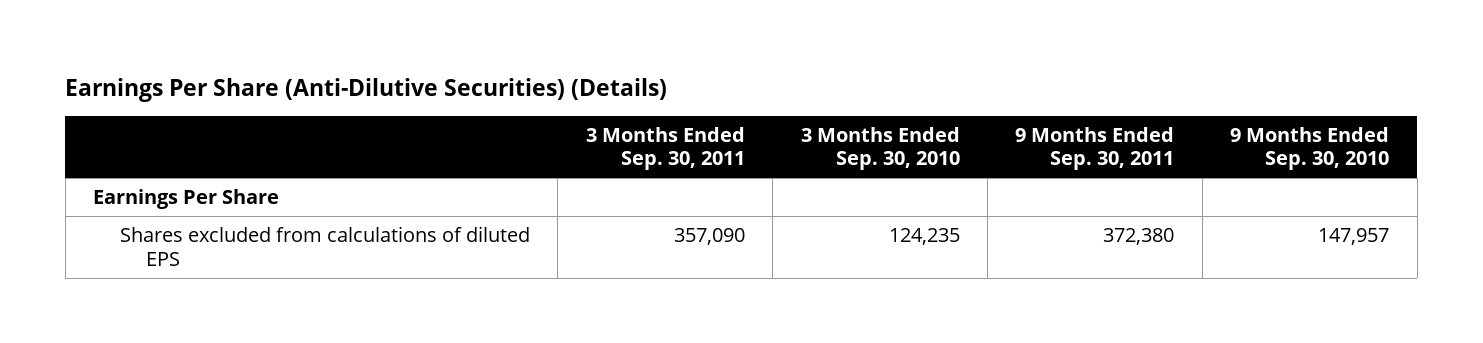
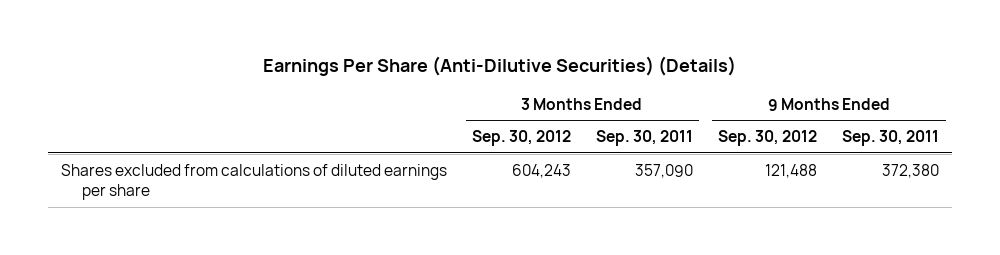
- | 3 Months Ended Sep. 30, 2011 | 3 Months Ended Sep. 30, 2010 | 9 Months Ended Sep. 30, 2011 | 9 Months Ended Sep. 30, 2010
+ | 3 Months Ended Sep. 30, 2012 | 3 Months Ended Sep. 30, 2011 | 9 Months Ended Sep. 30, 2012 | 9 Months Ended Sep. 30, 2011
- Earnings Per Share
- Shares excluded from calculations of diluted EPS | 357,090 | 124,235 | 372,380 | 147,957
+ Shares excluded from calculations of diluted earnings per share | 604,243 | 357,090 | 121,488 | 372,380

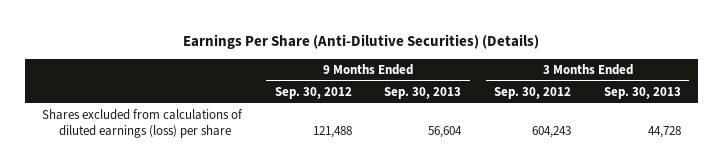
- | 3 Months Ended Sep. 30, 2012 | 3 Months Ended Sep. 30, 2011 | 9 Months Ended Sep. 30, 2012 | 9 Months Ended Sep. 30, 2011
+ | 9 Months Ended Sep. 30, 2012 | 9 Months Ended Sep. 30, 2013 | 3 Months Ended Sep. 30, 2012 | 3 Months Ended Sep. 30, 2013
- Shares excluded from calculations of diluted earnings per share | 604,243 | 357,090 | 121,488 | 372,380
+ Shares excluded from calculations of diluted earnings (loss) per share | 121,488 | 56,604 | 604,243 | 44,728

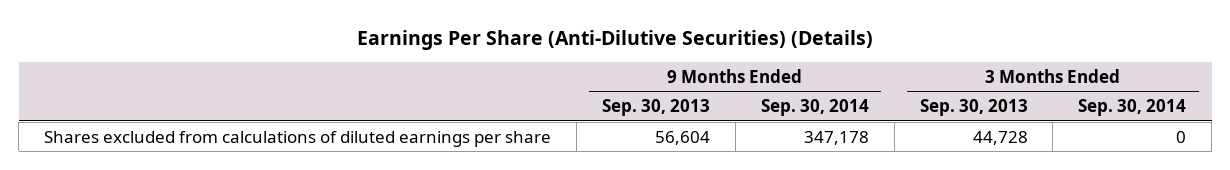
- | 9 Months Ended Sep. 30, 2012 | 9 Months Ended Sep. 30, 2013 | 3 Months Ended Sep. 30, 2012 | 3 Months Ended Sep. 30, 2013
+ | 9 Months Ended Sep. 30, 2013 | 9 Months Ended Sep. 30, 2014 | 3 Months Ended Sep. 30, 2013 | 3 Months Ended Sep. 30, 2014
- Shares excluded from calculations of diluted earnings (loss) per share | 121,488 | 56,604 | 604,243 | 44,728
+ Shares excluded from calculations of diluted earnings per share | 56,604 | 347,178 | 44,728 | 0

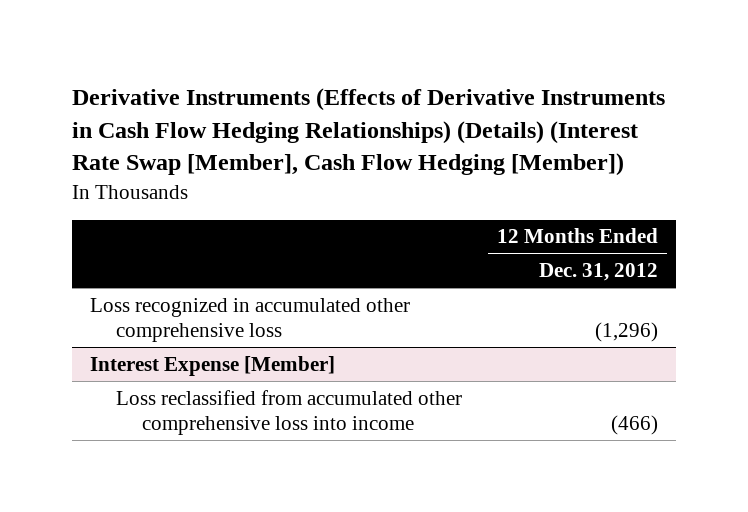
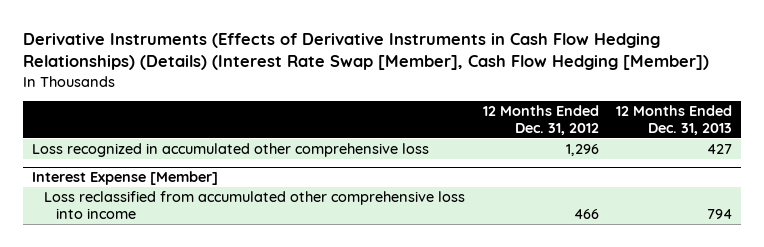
- | 12 Months Ended Dec. 31, 2012
+ | 12 Months Ended Dec. 31, 2012 | 12 Months Ended Dec. 31, 2013
- Loss recognized in accumulated other comprehensive loss | (1,296)
+ Loss recognized in accumulated other comprehensive loss | 1,296 | 427
@ Interest Expense [Member]
- Loss reclassified from accumulated other comprehensive loss into income | (466)
+ Loss reclassified from accumulated other comprehensive loss into income | 466 | 794

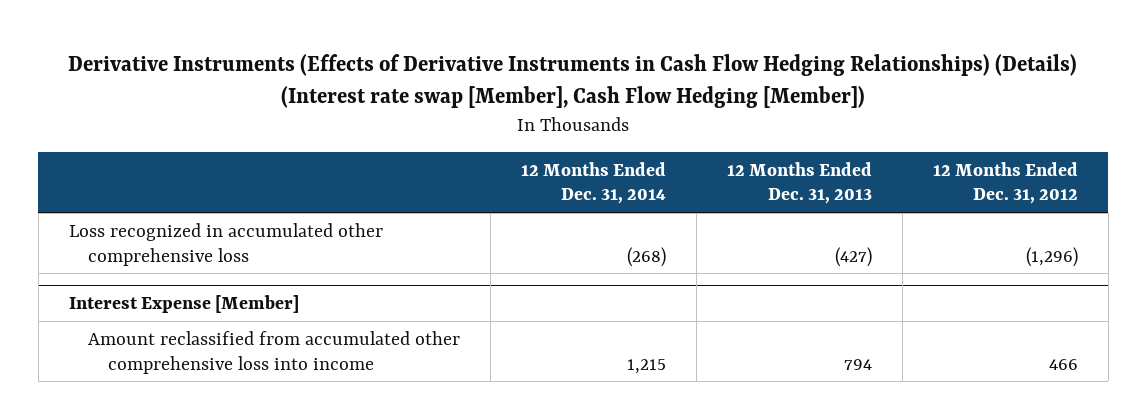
- Derivative Instruments (Effects of Derivative Instruments in Cash Flow Hedging Relationships) (Details) (Interest Rate Swap [Member], Cash Flow Hedging [Member])
+ Derivative Instruments (Effects of Derivative Instruments in Cash Flow Hedging Relationships) (Details) (Interest rate swap [Member], Cash Flow Hedging [Member])
- | 12 Months Ended Dec. 31, 2012 | 12 Months Ended Dec. 31, 2013
+ | 12 Months Ended Dec. 31, 2014 | 12 Months Ended Dec. 31, 2013 | 12 Months Ended Dec. 31, 2012
- Loss recognized in accumulated other comprehensive loss | 1,296 | 427
+ Loss recognized in accumulated other comprehensive loss | (268) | (427) | (1,296)
@ Interest Expense [Member]
- Loss reclassified from accumulated other comprehensive loss into income | 466 | 794
+ Amount reclassified from accumulated other comprehensive loss into income | 1,215 | 794 | 466

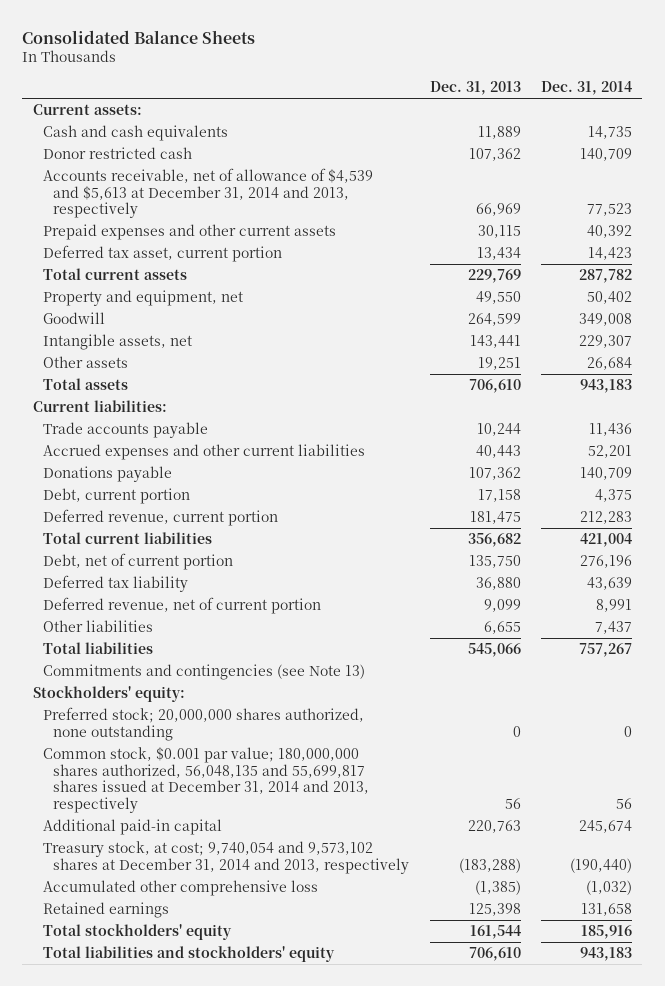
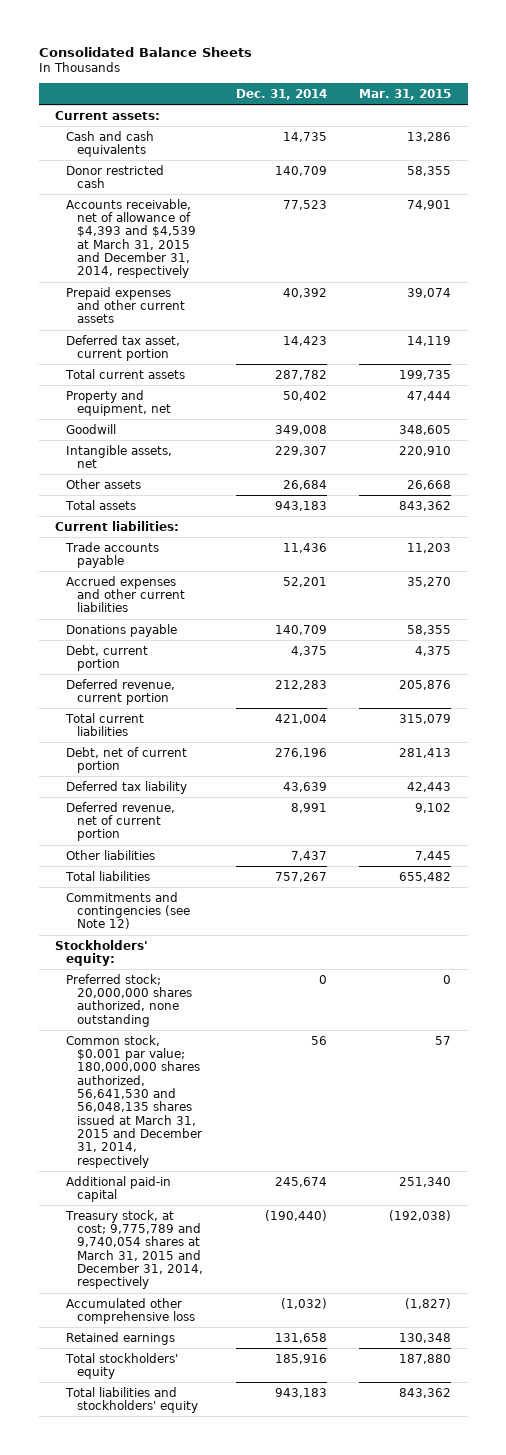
- | Dec. 31, 2013 | Dec. 31, 2014
+ | Dec. 31, 2014 | Mar. 31, 2015
- Accounts receivable, net of allowance of $4,539 and $5,613 at December 31, 2014 and 2013, respectively | 66,969 | 77,523
+ Accounts receivable, net of allowance of $4,393 and $4,539 at March 31, 2015 and December 31, 2014, respectively | 77,523 | 74,901
- Commitments and contingencies (see Note 13)
+ Commitments and contingencies (see Note 12)
- Common stock, $0.001 par value; 180,000,000 shares authorized, 56,048,135 and 55,699,817 shares issued at December 31, 2014 and 2013, respectively | 56 | 56
+ Common stock, $0.001 par value; 180,000,000 shares authorized, 56,641,530 and 56,048,135 shares issued at March 31, 2015 and December 31, 2014, respectively | 56 | 57
- Treasury stock, at cost; 9,740,054 and 9,573,102 shares at December 31, 2014 and 2013, respectively | (183,288) | (190,440)
+ Treasury stock, at cost; 9,775,789 and 9,740,054 shares at March 31, 2015 and December 31, 2014, respectively | (190,440) | (192,038)

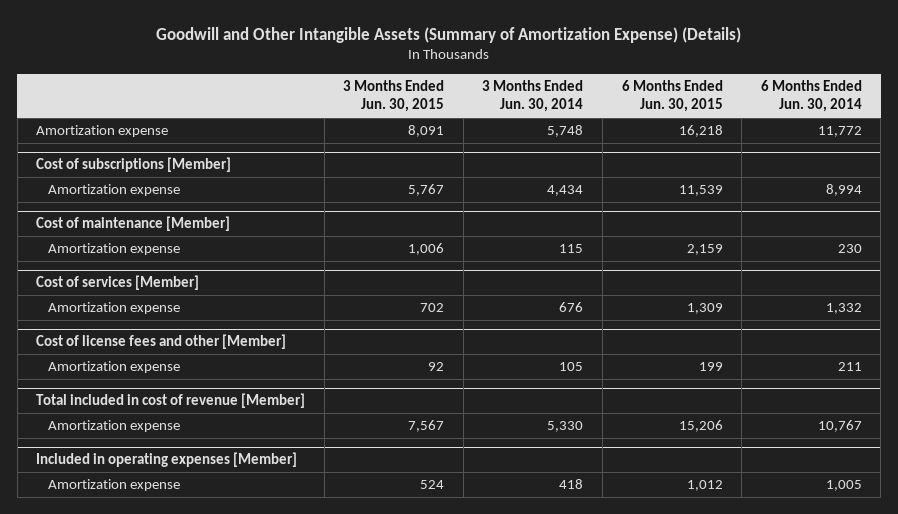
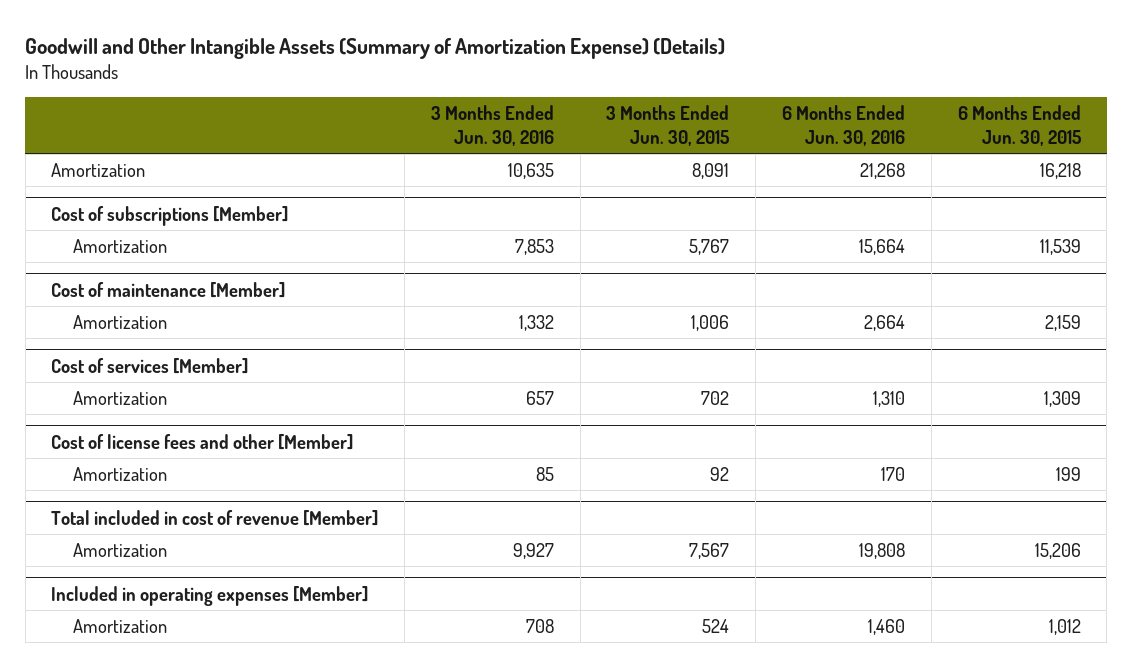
- | 3 Months Ended Jun. 30, 2015 | 3 Months Ended Jun. 30, 2014 | 6 Months Ended Jun. 30, 2015 | 6 Months Ended Jun. 30, 2014
+ | 3 Months Ended Jun. 30, 2016 | 3 Months Ended Jun. 30, 2015 | 6 Months Ended Jun. 30, 2016 | 6 Months Ended Jun. 30, 2015
- Amortization expense | 8,091 | 5,748 | 16,218 | 11,772
+ Amortization | 10,635 | 8,091 | 21,268 | 16,218
@ Cost of subscriptions [Member]
- Amortization expense | 5,767 | 4,434 | 11,539 | 8,994
+ Amortization | 7,853 | 5,767 | 15,664 | 11,539
@ Cost of maintenance [Member]
- Amortization expense | 1,006 | 115 | 2,159 | 230
+ Amortization | 1,332 | 1,006 | 2,664 | 2,159
@ Cost of services [Member]
- Amortization expense | 702 | 676 | 1,309 | 1,332
+ Amortization | 657 | 702 | 1,310 | 1,309
@ Cost of license fees and other [Member]
- Amortization expense | 92 | 105 | 199 | 211
+ Amortization | 85 | 92 | 170 | 199
@ Total included in cost of revenue [Member]
- Amortization expense | 7,567 | 5,330 | 15,206 | 10,767
+ Amortization | 9,927 | 7,567 | 19,808 | 15,206
@ Included in operating expenses [Member]
- Amortization expense | 524 | 418 | 1,012 | 1,005
+ Amortization | 708 | 524 | 1,460 | 1,012

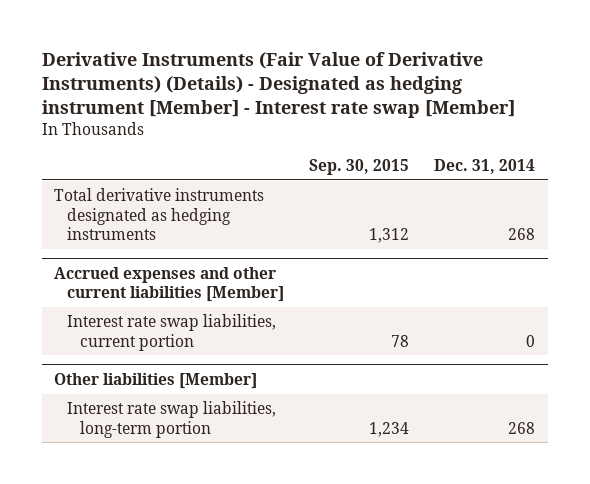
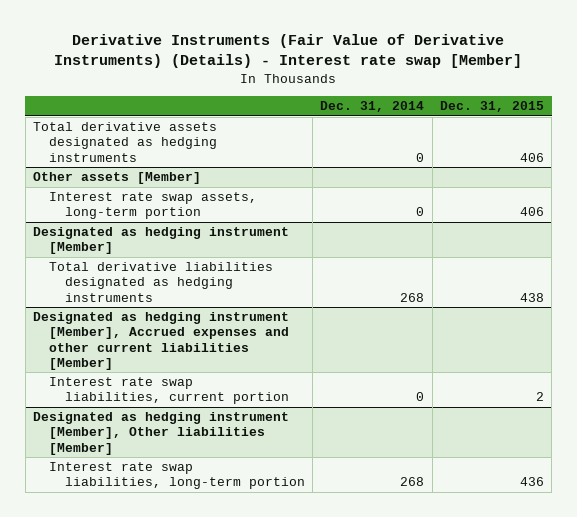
- Derivative Instruments (Fair Value of Derivative Instruments) (Details) - Designated as hedging instrument [Member] - Interest rate swap [Member]
+ Derivative Instruments (Fair Value of Derivative Instruments) (Details) - Interest rate swap [Member]
- | Sep. 30, 2015 | Dec. 31, 2014
+ | Dec. 31, 2014 | Dec. 31, 2015
- Total derivative instruments designated as hedging instruments | 1,312 | 268
- Accrued expenses and other current liabilities [Member]
+ Total derivative assets designated as hedging instruments | 0 | 406
+ Other assets [Member]
+ Interest rate swap assets, long-term portion | 0 | 406
+ Designated as hedging instrument [Member]
+ Total derivative liabilities designated as hedging instruments | 268 | 438
+ Designated as hedging instrument [Member], Accrued expenses and other current liabilities [Member]
- Other liabilities [Member]
+ Designated as hedging instrument [Member], Other liabilities [Member]

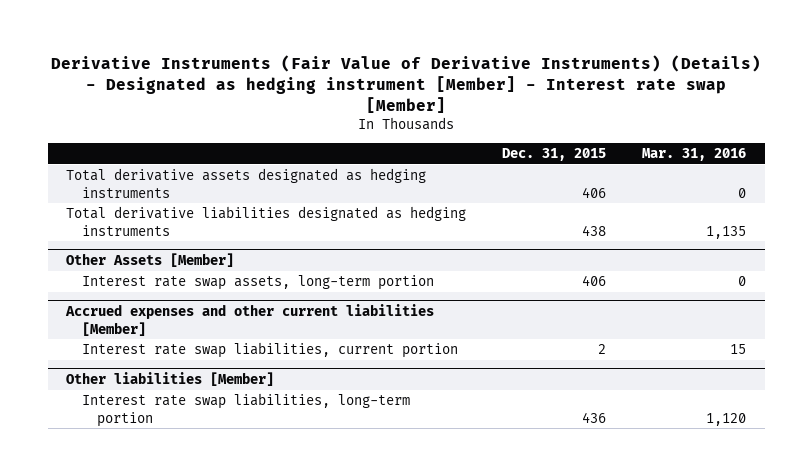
- Derivative Instruments (Fair Value of Derivative Instruments) (Details) - Interest rate swap [Member]
+ Derivative Instruments (Fair Value of Derivative Instruments) (Details) - Designated as hedging instrument [Member] - Interest rate swap [Member]
- | Dec. 31, 2014 | Dec. 31, 2015
+ | Dec. 31, 2015 | Mar. 31, 2016
- Other assets [Member]
- Interest rate swap assets, long-term portion | 0 | 406
- Designated as hedging instrument [Member]
- Designated as hedging instrument [Member], Accrued expenses and other current liabilities [Member]
+ Other Assets [Member]
+ Interest rate swap assets, long-term portion | 406 | 0
+ Accrued expenses and other current liabilities [Member]
- Designated as hedging instrument [Member], Other liabilities [Member]
+ Other liabilities [Member]

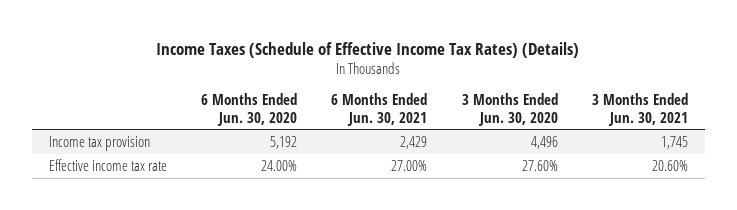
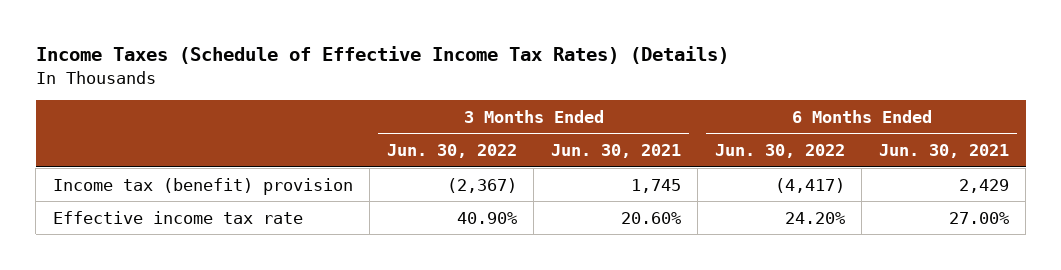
- | 6 Months Ended Jun. 30, 2020 | 6 Months Ended Jun. 30, 2021 | 3 Months Ended Jun. 30, 2020 | 3 Months Ended Jun. 30, 2021
+ | 3 Months Ended Jun. 30, 2022 | 3 Months Ended Jun. 30, 2021 | 6 Months Ended Jun. 30, 2022 | 6 Months Ended Jun. 30, 2021
- Income tax provision | 5,192 | 2,429 | 4,496 | 1,745
+ Income tax (benefit) provision | (2,367) | 1,745 | (4,417) | 2,429

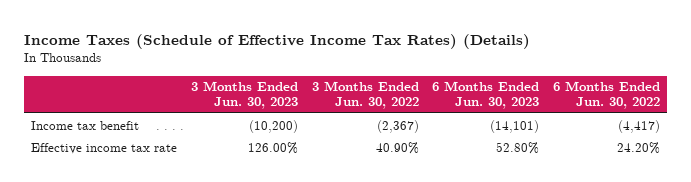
- | 3 Months Ended Jun. 30, 2022 | 3 Months Ended Jun. 30, 2021 | 6 Months Ended Jun. 30, 2022 | 6 Months Ended Jun. 30, 2021
+ | 3 Months Ended Jun. 30, 2023 | 3 Months Ended Jun. 30, 2022 | 6 Months Ended Jun. 30, 2023 | 6 Months Ended Jun. 30, 2022
- Income tax (benefit) provision | (2,367) | 1,745 | (4,417) | 2,429
+ Income tax benefit | (10,200) | (2,367) | (14,101) | (4,417)

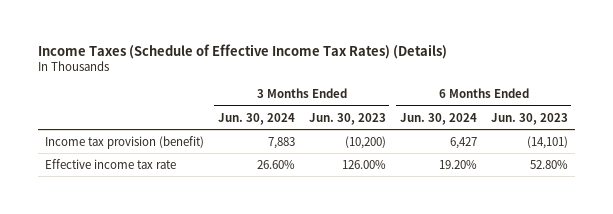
- | 3 Months Ended Jun. 30, 2023 | 3 Months Ended Jun. 30, 2022 | 6 Months Ended Jun. 30, 2023 | 6 Months Ended Jun. 30, 2022
+ | 3 Months Ended Jun. 30, 2024 | 3 Months Ended Jun. 30, 2023 | 6 Months Ended Jun. 30, 2024 | 6 Months Ended Jun. 30, 2023
- Income tax benefit | (10,200) | (2,367) | (14,101) | (4,417)
+ Income tax provision (benefit) | 7,883 | (10,200) | 6,427 | (14,101)

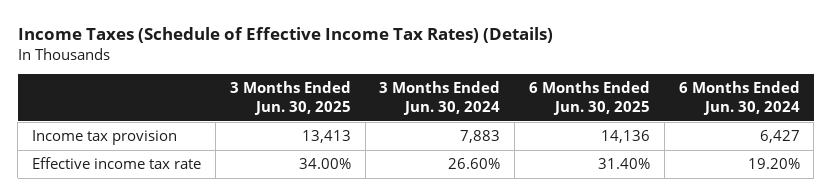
- | 3 Months Ended Jun. 30, 2024 | 3 Months Ended Jun. 30, 2023 | 6 Months Ended Jun. 30, 2024 | 6 Months Ended Jun. 30, 2023
+ | 3 Months Ended Jun. 30, 2025 | 3 Months Ended Jun. 30, 2024 | 6 Months Ended Jun. 30, 2025 | 6 Months Ended Jun. 30, 2024
- Income tax provision (benefit) | 7,883 | (10,200) | 6,427 | (14,101)
+ Income tax provision | 13,413 | 7,883 | 14,136 | 6,427

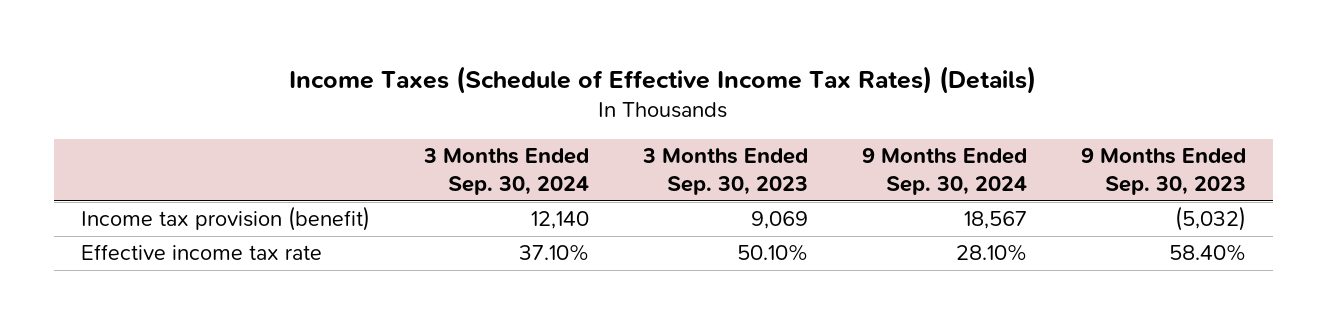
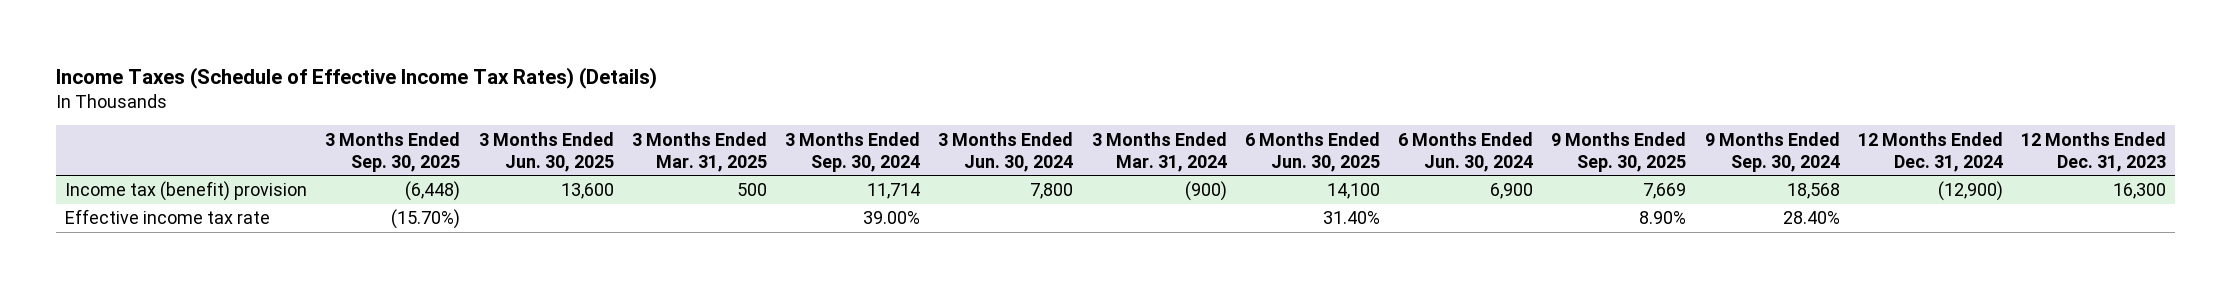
- | 3 Months Ended Sep. 30, 2024 | 3 Months Ended Sep. 30, 2023 | 9 Months Ended Sep. 30, 2024 | 9 Months Ended Sep. 30, 2023
+ | 3 Months Ended Sep. 30, 2025 | 3 Months Ended Jun. 30, 2025 | 3 Months Ended Mar. 31, 2025 | 3 Months Ended Sep. 30, 2024 | 3 Months Ended Jun. 30, 2024 | 3 Months Ended Mar. 31, 2024 | 6 Months Ended Jun. 30, 2025 | 6 Months Ended Jun. 30, 2024 | 9 Months Ended Sep. 30, 2025 | 9 Months Ended Sep. 30, 2024 | 12 Months Ended Dec. 31, 2024 | 12 Months Ended Dec. 31, 2023
- Income tax provision (benefit) | 12,140 | 9,069 | 18,567 | (5,032)
- Effective income tax rate | 37.10% | 50.10% | 28.10% | 58.40%
+ Income tax (benefit) provision | (6,448) | 13,600 | 500 | 11,714 | 7,800 | (900) | 14,100 | 6,900 | 7,669 | 18,568 | (12,900) | 16,300
+ Effective income tax rate | (15.70%) | | | 39.00% | | | 31.40% | | 8.90% | 28.40% | |

